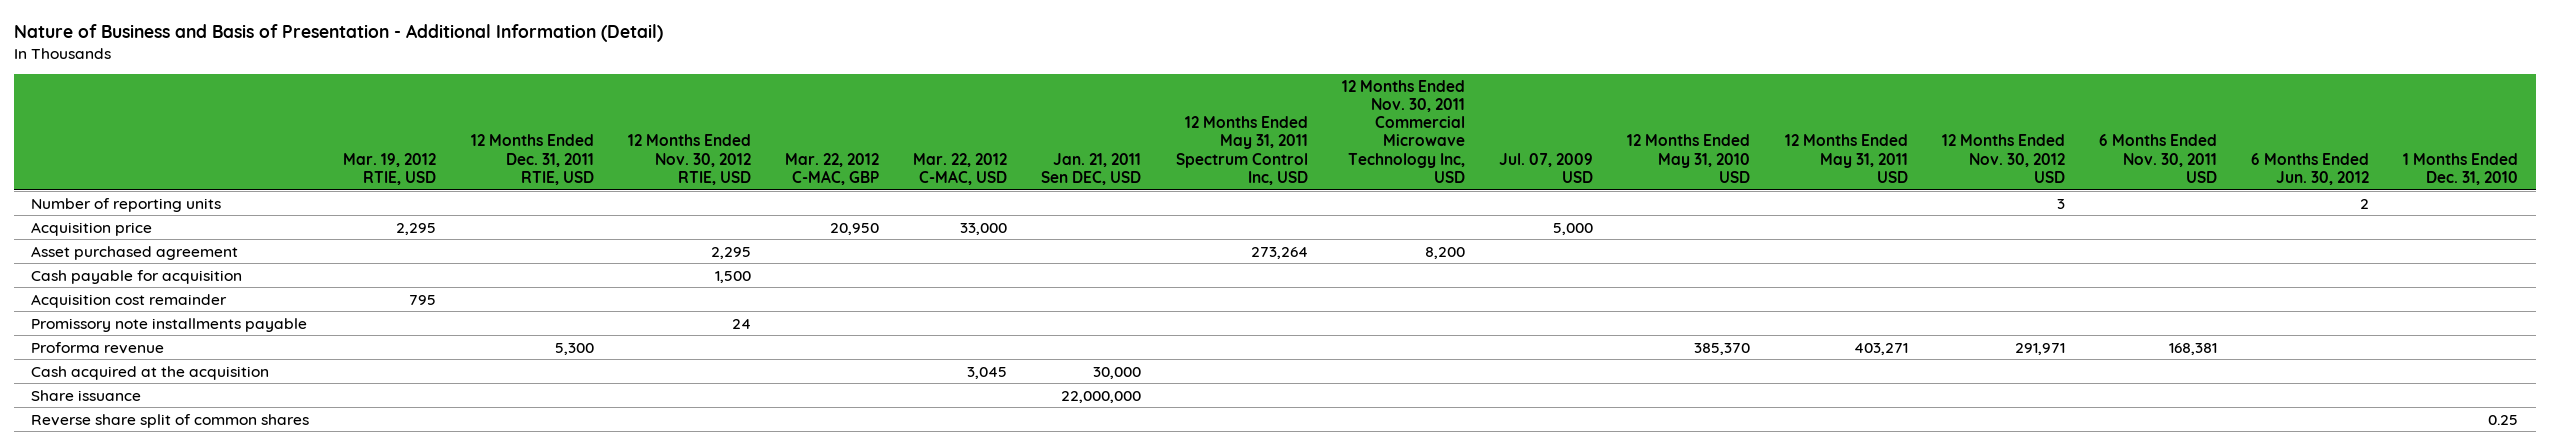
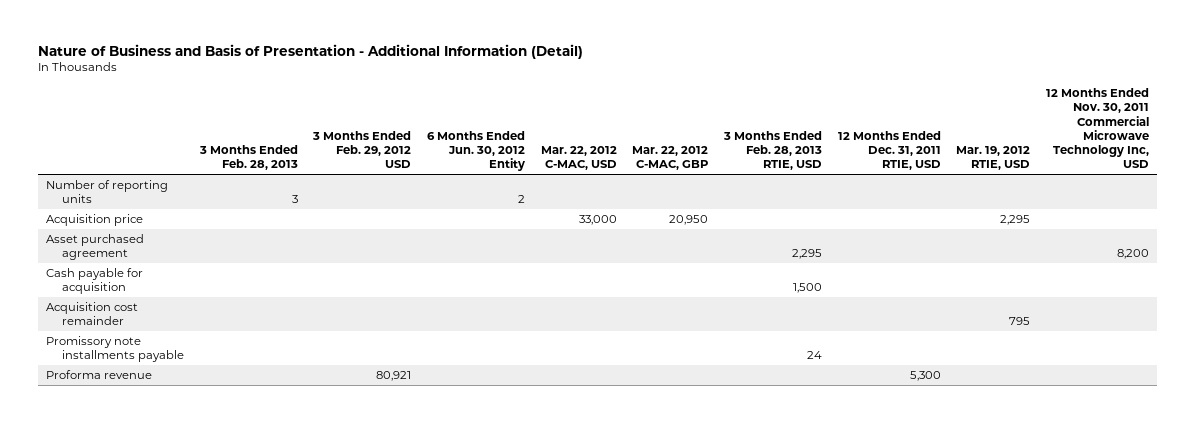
- | Mar. 19, 2012 RTIE, USD | 12 Months Ended Dec. 31, 2011 RTIE, USD | 12 Months Ended Nov. 30, 2012 RTIE, USD | Mar. 22, 2012 C-MAC, GBP | Mar. 22, 2012 C-MAC, USD | Jan. 21, 2011 Sen DEC, USD | 12 Months Ended May 31, 2011 Spectrum Control Inc, USD | 12 Months Ended Nov. 30, 2011 Commercial Microwave Technology Inc, USD | Jul. 07, 2009 USD | 12 Months Ended May 31, 2010 USD | 12 Months Ended May 31, 2011 USD | 12 Months Ended Nov. 30, 2012 USD | 6 Months Ended Nov. 30, 2011 USD | 6 Months Ended Jun. 30, 2012 | 1 Months Ended Dec. 31, 2010
+ | 3 Months Ended Feb. 28, 2013 | 3 Months Ended Feb. 29, 2012 USD | 6 Months Ended Jun. 30, 2012 Entity | Mar. 22, 2012 C-MAC, USD | Mar. 22, 2012 C-MAC, GBP | 3 Months Ended Feb. 28, 2013 RTIE, USD | 12 Months Ended Dec. 31, 2011 RTIE, USD | Mar. 19, 2012 RTIE, USD | 12 Months Ended Nov. 30, 2011 Commercial Microwave Technology Inc, USD
- Cash acquired at the acquisition | | | | | 3,045 | 30,000 | | | | | | | | |
- Share issuance | | | | | | 22,000,000 | | | | | | | | |
- Reverse share split of common shares | | | | | | | | | | | | | | | 0.25

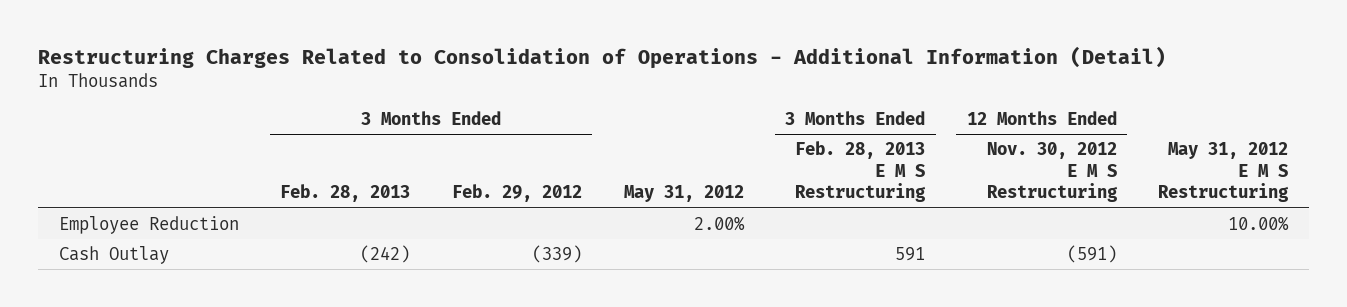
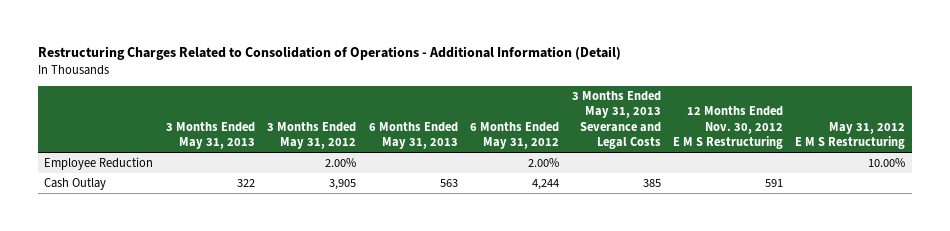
- | 3 Months Ended Feb. 28, 2013 | 3 Months Ended Feb. 29, 2012 | May 31, 2012 | 3 Months Ended Feb. 28, 2013 E M S Restructuring | 12 Months Ended Nov. 30, 2012 E M S Restructuring | May 31, 2012 E M S Restructuring
+ | 3 Months Ended May 31, 2013 | 3 Months Ended May 31, 2012 | 6 Months Ended May 31, 2013 | 6 Months Ended May 31, 2012 | 3 Months Ended May 31, 2013 Severance and Legal Costs | 12 Months Ended Nov. 30, 2012 E M S Restructuring | May 31, 2012 E M S Restructuring
- Cash Outlay | (242) | (339) | | 591 | (591) |
+ Cash Outlay | 322 | 3,905 | 563 | 4,244 | 385 | 591 |

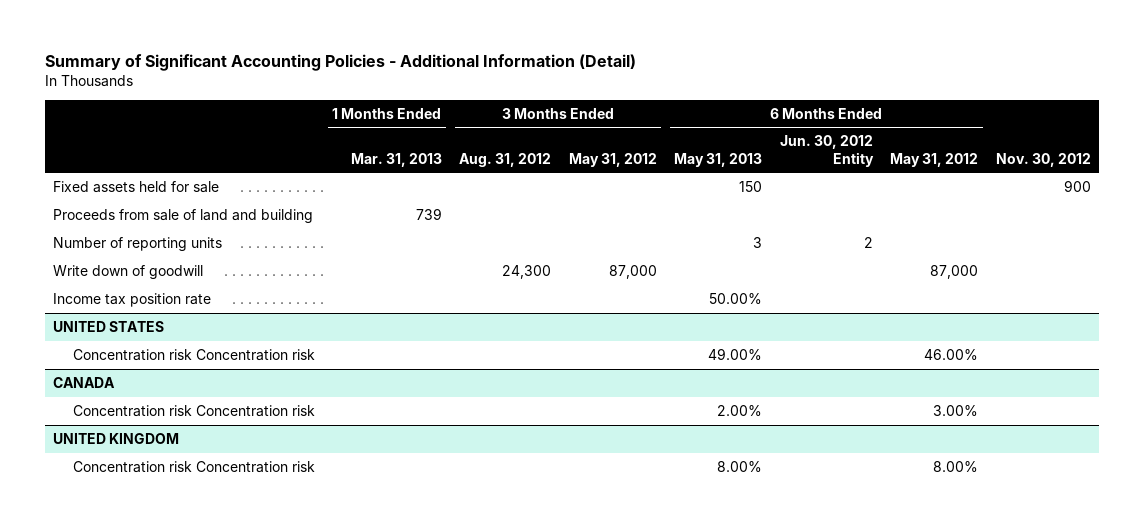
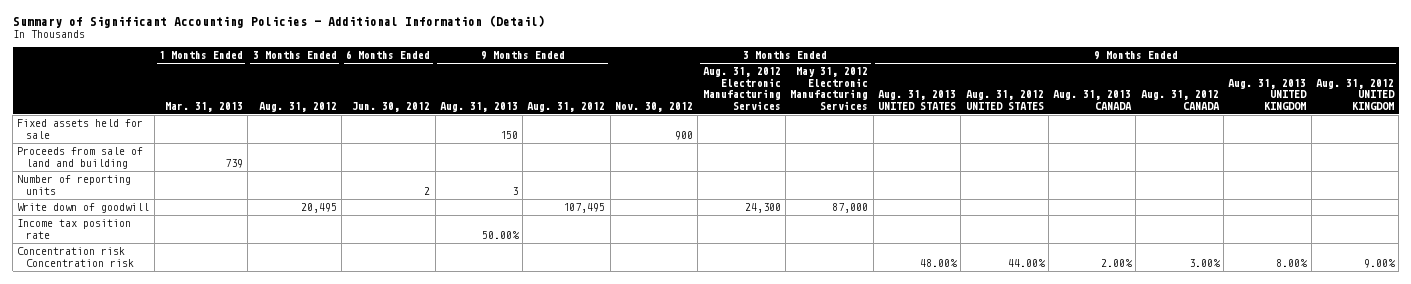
- | 1 Months Ended Mar. 31, 2013 | 3 Months Ended Aug. 31, 2012 | 3 Months Ended May 31, 2012 | 6 Months Ended May 31, 2013 | 6 Months Ended Jun. 30, 2012 Entity | 6 Months Ended May 31, 2012 | Nov. 30, 2012
+ | 1 Months Ended Mar. 31, 2013 | 3 Months Ended Aug. 31, 2012 | 6 Months Ended Jun. 30, 2012 | 9 Months Ended Aug. 31, 2013 | 9 Months Ended Aug. 31, 2012 | Nov. 30, 2012 | 3 Months Ended Aug. 31, 2012 Electronic Manufacturing Services | 3 Months Ended May 31, 2012 Electronic Manufacturing Services | 9 Months Ended Aug. 31, 2013 UNITED STATES | 9 Months Ended Aug. 31, 2012 UNITED STATES | 9 Months Ended Aug. 31, 2013 CANADA | 9 Months Ended Aug. 31, 2012 CANADA | 9 Months Ended Aug. 31, 2013 UNITED KINGDOM | 9 Months Ended Aug. 31, 2012 UNITED KINGDOM
- Write down of goodwill | | 24,300 | 87,000 | | | 87,000 |
+ Write down of goodwill | | 20,495 | | | 107,495 | | 24,300 | 87,000 | | | | | |
- UNITED STATES
- Concentration risk Concentration risk | | | | 49.00% | | 46.00% |
- CANADA
- Concentration risk Concentration risk | | | | 2.00% | | 3.00% |
- UNITED KINGDOM
- Concentration risk Concentration risk | | | | 8.00% | | 8.00% |
+ Concentration risk Concentration risk | | | | | | | | | 48.00% | 44.00% | 2.00% | 3.00% | 8.00% | 9.00%

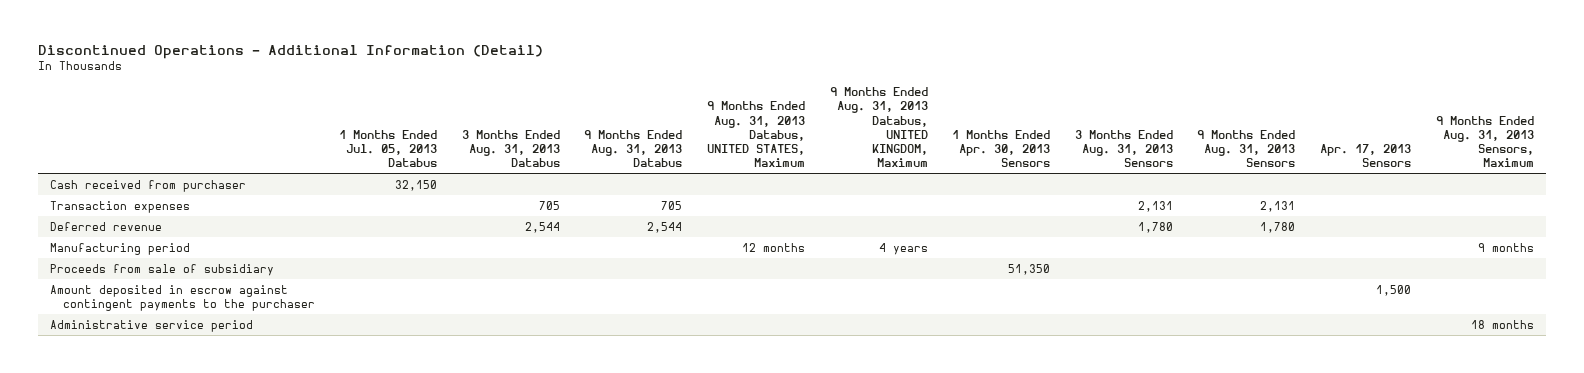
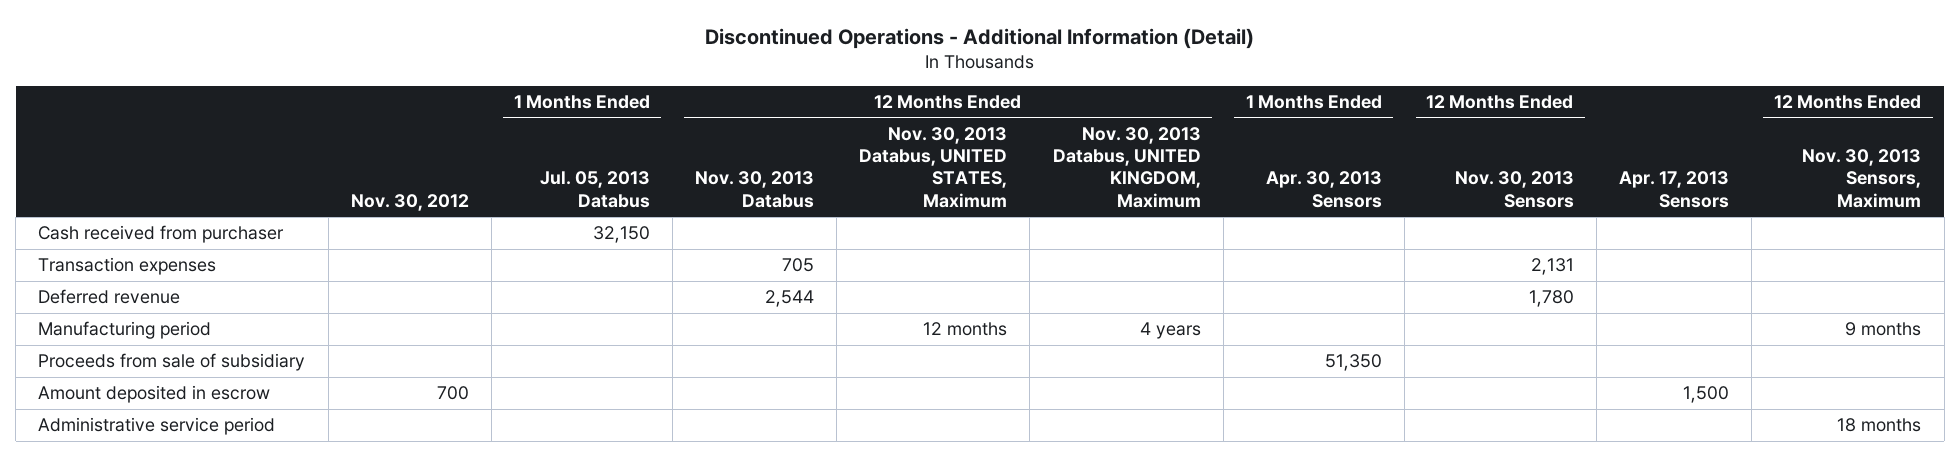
- | 1 Months Ended Jul. 05, 2013 Databus | 3 Months Ended Aug. 31, 2013 Databus | 9 Months Ended Aug. 31, 2013 Databus | 9 Months Ended Aug. 31, 2013 Databus, UNITED STATES, Maximum | 9 Months Ended Aug. 31, 2013 Databus, UNITED KINGDOM, Maximum | 1 Months Ended Apr. 30, 2013 Sensors | 3 Months Ended Aug. 31, 2013 Sensors | 9 Months Ended Aug. 31, 2013 Sensors | Apr. 17, 2013 Sensors | 9 Months Ended Aug. 31, 2013 Sensors, Maximum
+ | Nov. 30, 2012 | 1 Months Ended Jul. 05, 2013 Databus | 12 Months Ended Nov. 30, 2013 Databus | 12 Months Ended Nov. 30, 2013 Databus, UNITED STATES, Maximum | 12 Months Ended Nov. 30, 2013 Databus, UNITED KINGDOM, Maximum | 1 Months Ended Apr. 30, 2013 Sensors | 12 Months Ended Nov. 30, 2013 Sensors | Apr. 17, 2013 Sensors | 12 Months Ended Nov. 30, 2013 Sensors, Maximum
- Amount deposited in escrow against contingent payments to the purchaser | | | | | | | | | 1,500 |
+ Amount deposited in escrow | 700 | | | | | | | 1,500 |

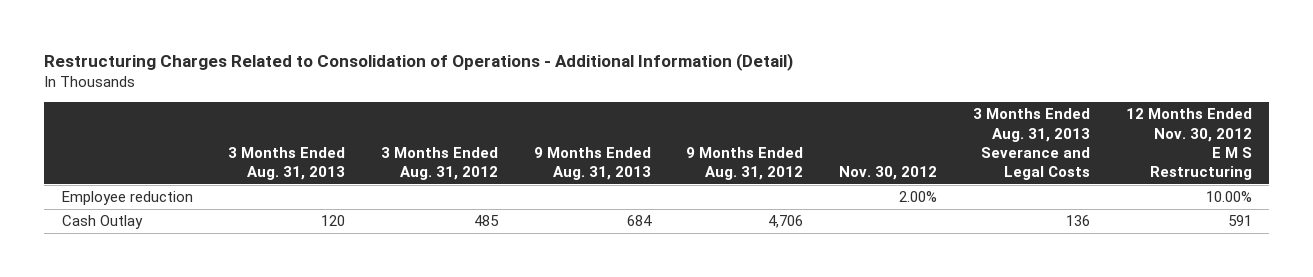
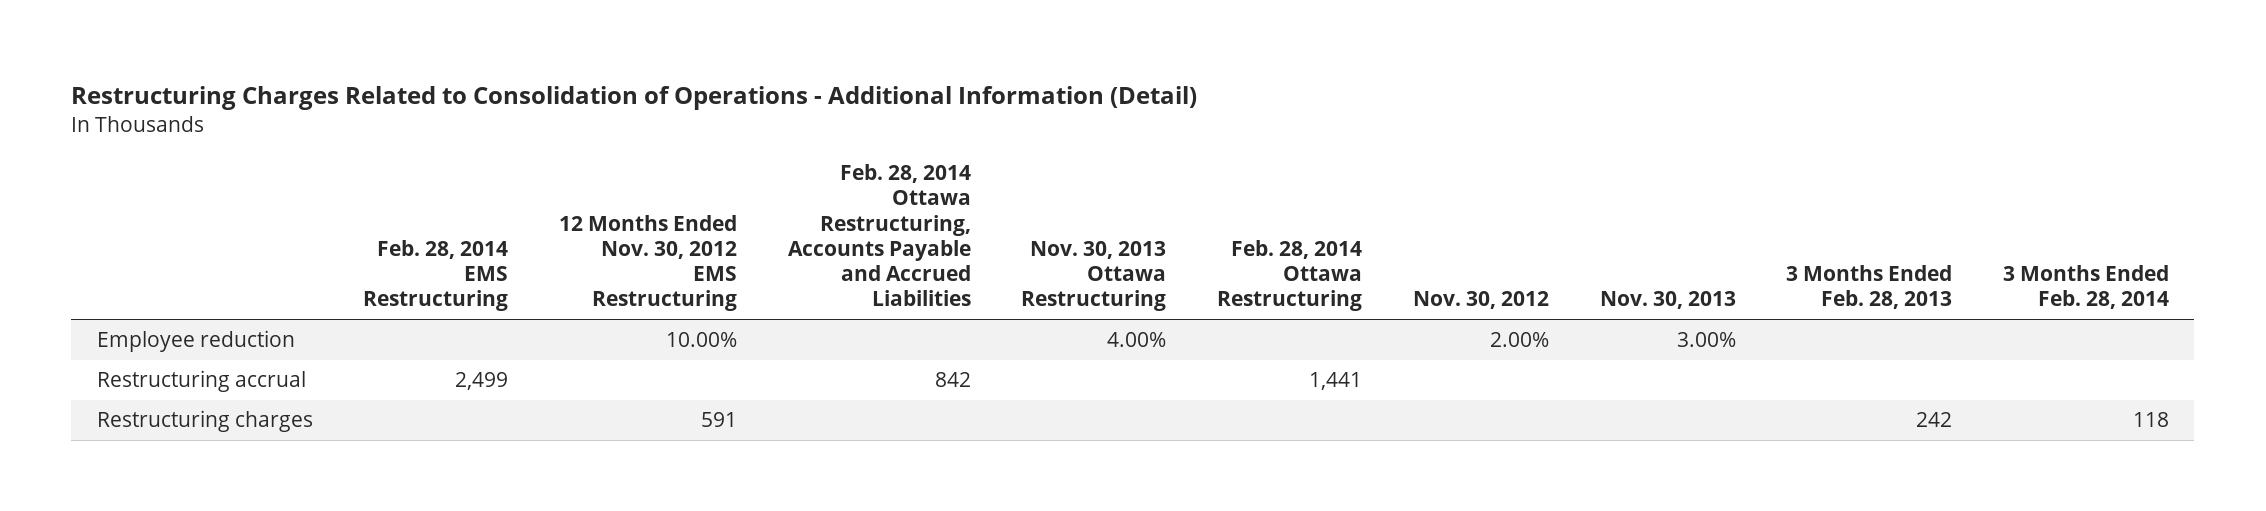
- | 3 Months Ended Aug. 31, 2013 | 3 Months Ended Aug. 31, 2012 | 9 Months Ended Aug. 31, 2013 | 9 Months Ended Aug. 31, 2012 | Nov. 30, 2012 | 3 Months Ended Aug. 31, 2013 Severance and Legal Costs | 12 Months Ended Nov. 30, 2012 E M S Restructuring
+ | Feb. 28, 2014 EMS Restructuring | 12 Months Ended Nov. 30, 2012 EMS Restructuring | Feb. 28, 2014 Ottawa Restructuring, Accounts Payable and Accrued Liabilities | Nov. 30, 2013 Ottawa Restructuring | Feb. 28, 2014 Ottawa Restructuring | Nov. 30, 2012 | Nov. 30, 2013 | 3 Months Ended Feb. 28, 2013 | 3 Months Ended Feb. 28, 2014
- Cash Outlay | 120 | 485 | 684 | 4,706 | | 136 | 591
+ Restructuring accrual | 2,499 | | 842 | | 1,441 | | | |
+ Restructuring charges | | 591 | | | | | | 242 | 118

